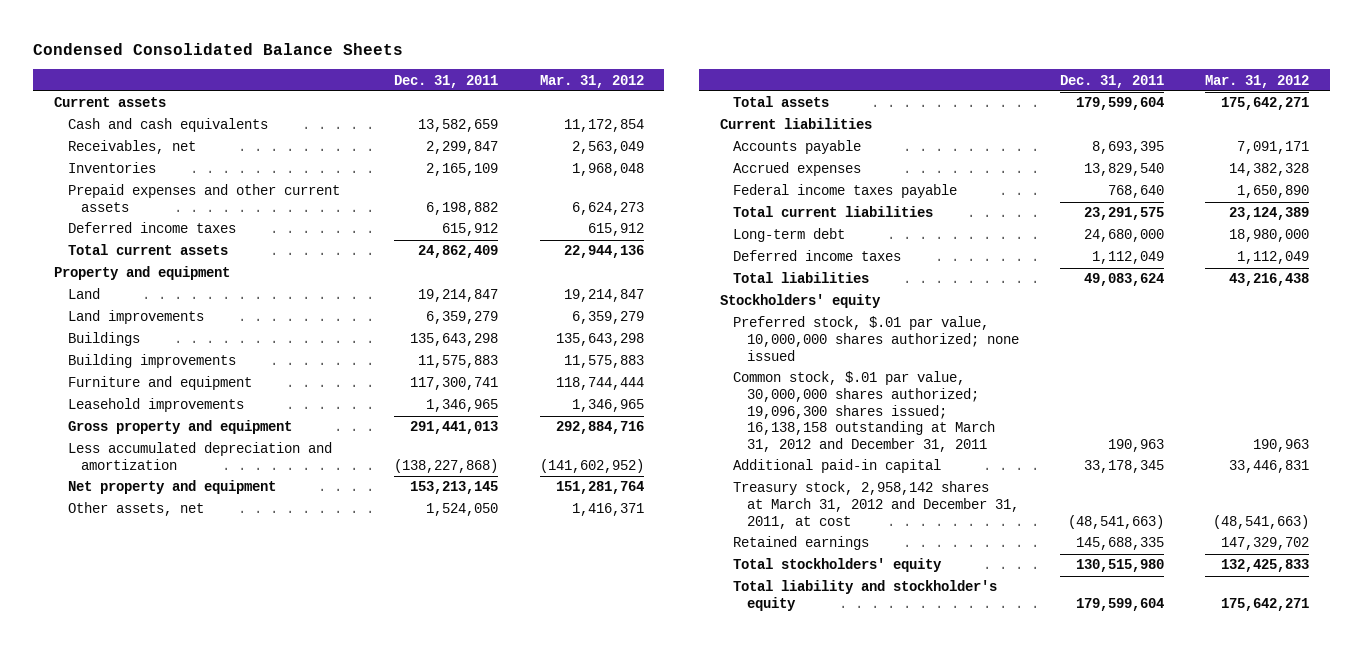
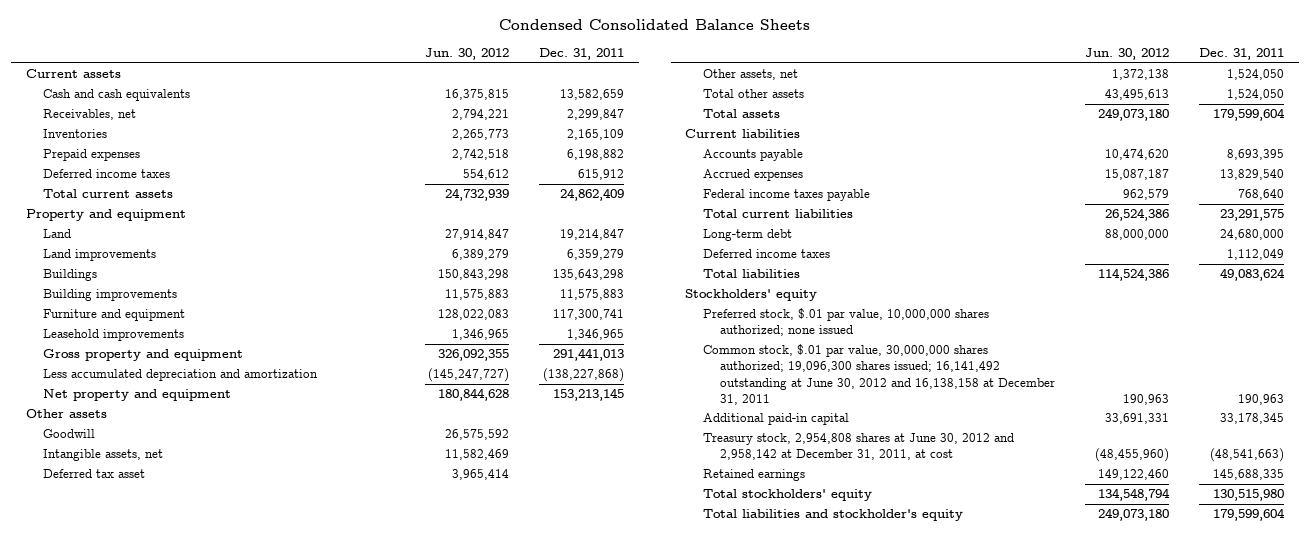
- | Dec. 31, 2011 | Mar. 31, 2012
+ | Jun. 30, 2012 | Dec. 31, 2011
- Prepaid expenses and other current assets | 6,198,882 | 6,624,273
+ Prepaid expenses | 2,742,518 | 6,198,882
+ Other assets
+ Goodwill | 26,575,592 |
+ Intangible assets, net | 11,582,469 |
+ Deferred tax asset | 3,965,414 |
+ Total other assets | 43,495,613 | 1,524,050
- Common stock, $.01 par value, 30,000,000 shares authorized; 19,096,300 shares issued; 16,138,158 outstanding at March 31, 2012 and December 31, 2011 | 190,963 | 190,963
+ Common stock, $.01 par value, 30,000,000 shares authorized; 19,096,300 shares issued; 16,141,492 outstanding at June 30, 2012 and 16,138,158 at December 31, 2011 | 190,963 | 190,963
- Treasury stock, 2,958,142 shares at March 31, 2012 and December 31, 2011, at cost | (48,541,663) | (48,541,663)
+ Treasury stock, 2,954,808 shares at June 30, 2012 and 2,958,142 at December 31, 2011, at cost | (48,455,960) | (48,541,663)
- Total liability and stockholder's equity | 179,599,604 | 175,642,271
+ Total liabilities and stockholder's equity | 249,073,180 | 179,599,604

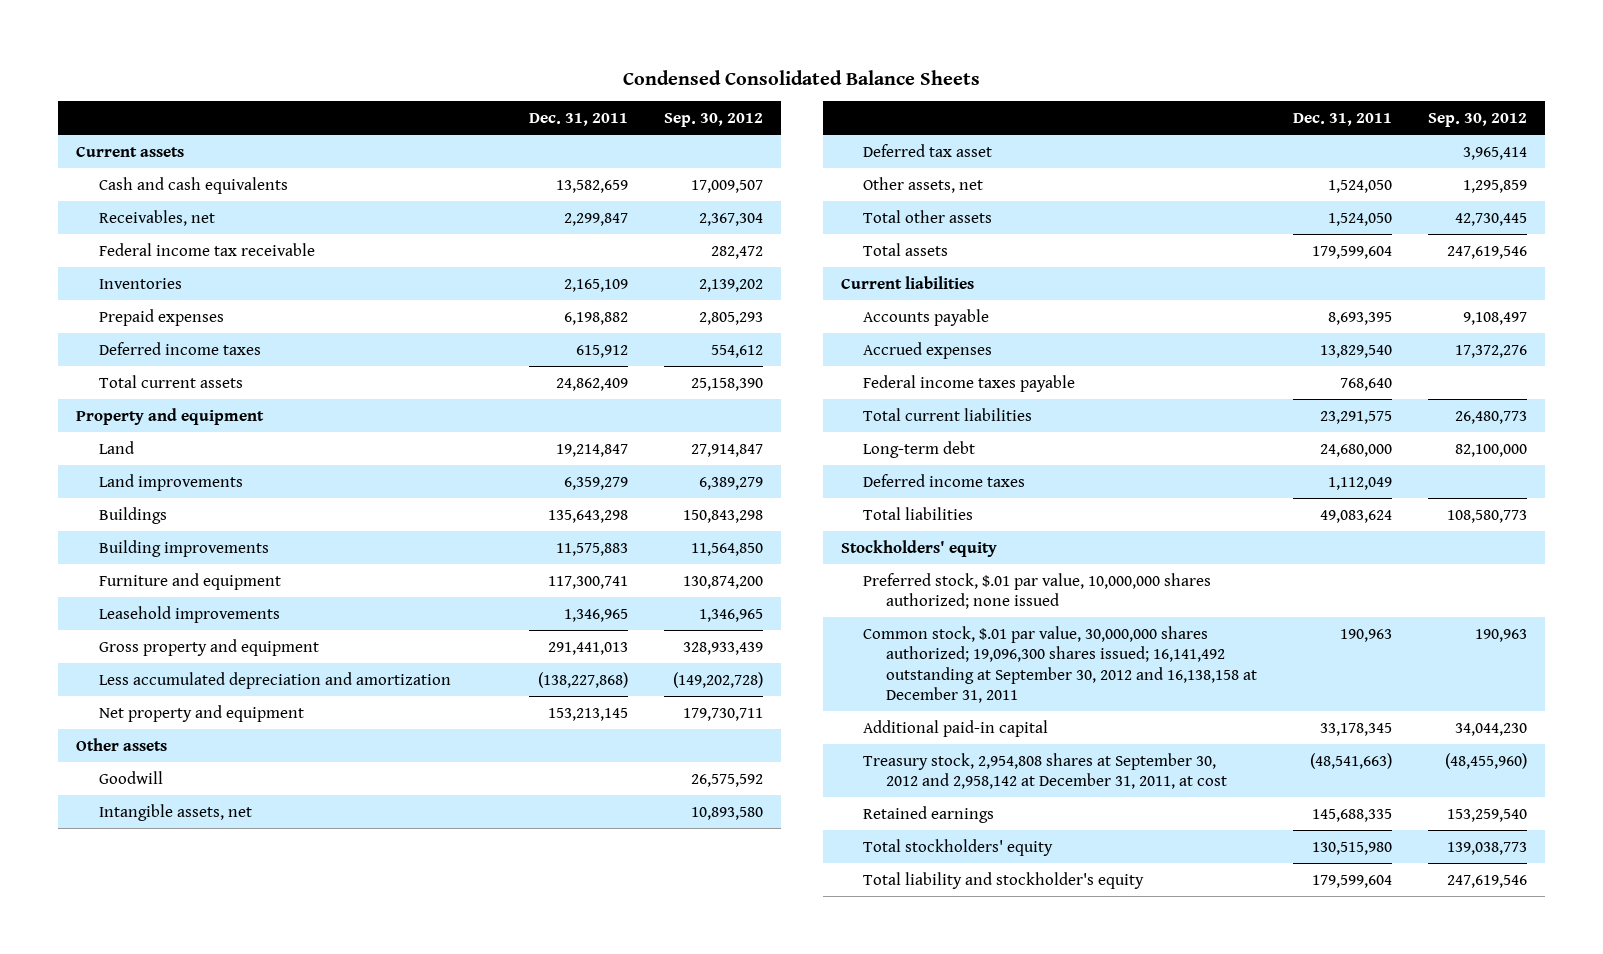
- | Jun. 30, 2012 | Dec. 31, 2011
+ | Dec. 31, 2011 | Sep. 30, 2012
+ Federal income tax receivable | | 282,472
- Common stock, $.01 par value, 30,000,000 shares authorized; 19,096,300 shares issued; 16,141,492 outstanding at June 30, 2012 and 16,138,158 at December 31, 2011 | 190,963 | 190,963
+ Common stock, $.01 par value, 30,000,000 shares authorized; 19,096,300 shares issued; 16,141,492 outstanding at September 30, 2012 and 16,138,158 at December 31, 2011 | 190,963 | 190,963
- Treasury stock, 2,954,808 shares at June 30, 2012 and 2,958,142 at December 31, 2011, at cost | (48,455,960) | (48,541,663)
+ Treasury stock, 2,954,808 shares at September 30, 2012 and 2,958,142 at December 31, 2011, at cost | (48,541,663) | (48,455,960)
- Total liabilities and stockholder's equity | 249,073,180 | 179,599,604
+ Total liability and stockholder's equity | 179,599,604 | 247,619,546

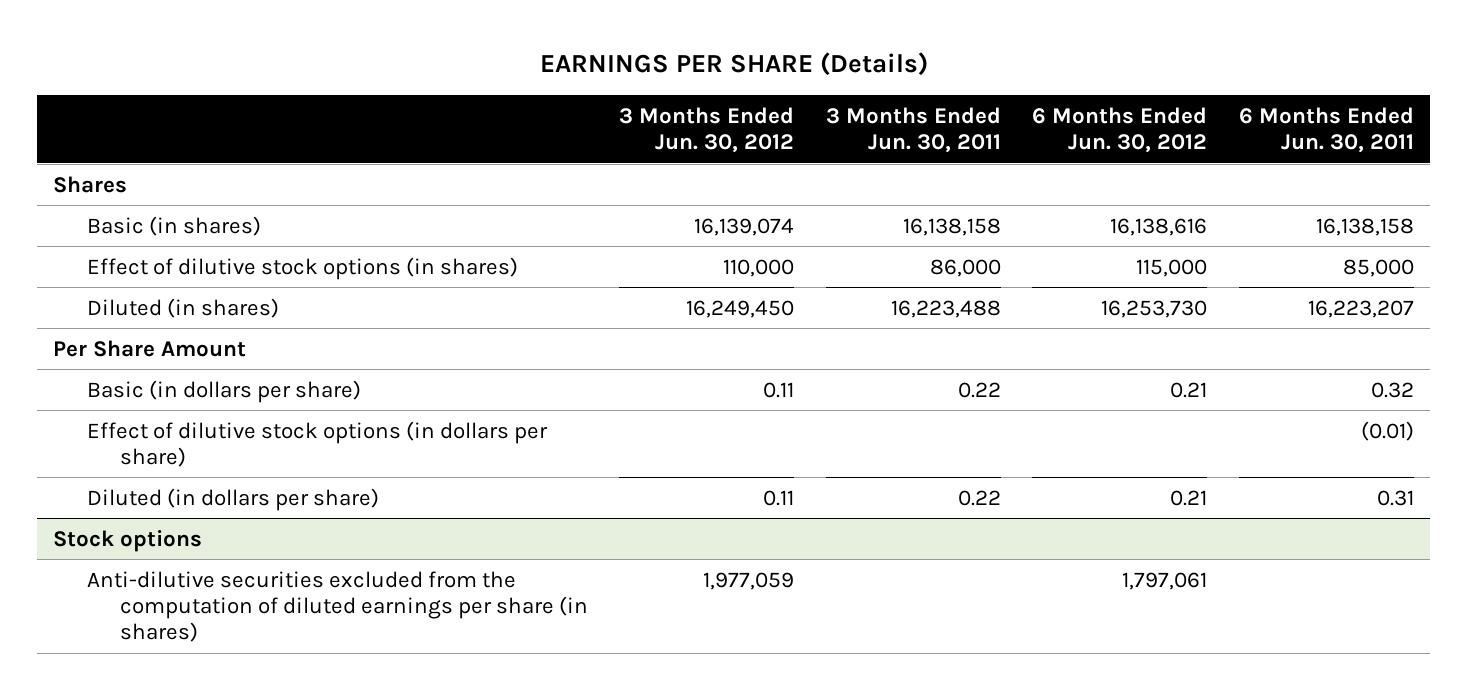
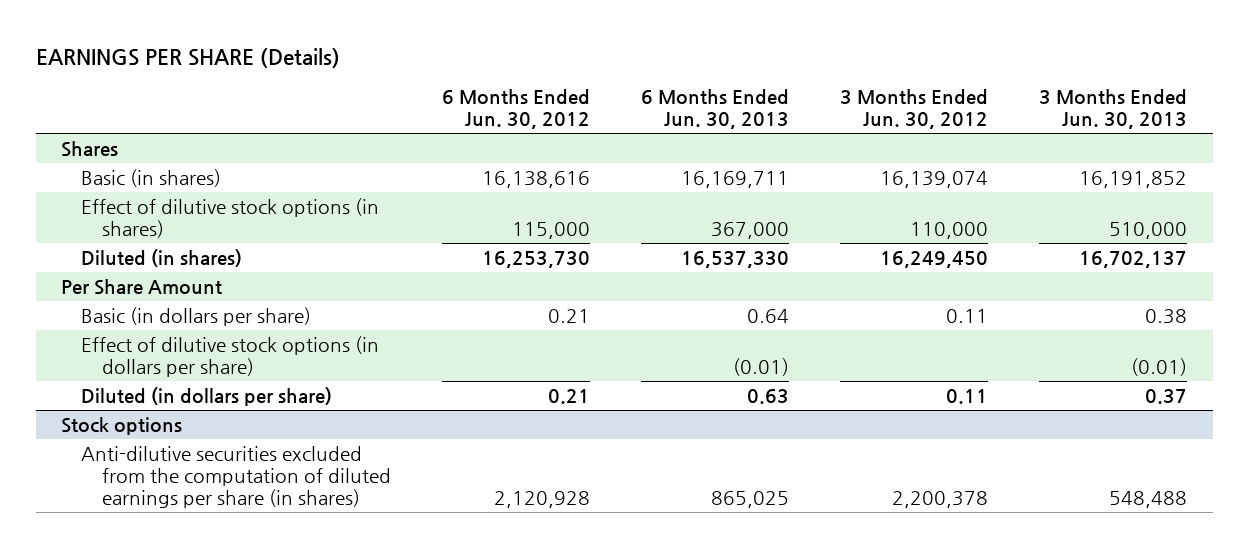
- | 3 Months Ended Jun. 30, 2012 | 3 Months Ended Jun. 30, 2011 | 6 Months Ended Jun. 30, 2012 | 6 Months Ended Jun. 30, 2011
+ | 6 Months Ended Jun. 30, 2012 | 6 Months Ended Jun. 30, 2013 | 3 Months Ended Jun. 30, 2012 | 3 Months Ended Jun. 30, 2013
@ Stock options
- Anti-dilutive securities excluded from the computation of diluted earnings per share (in shares) | 1,977,059 | | 1,797,061 |
+ Anti-dilutive securities excluded from the computation of diluted earnings per share (in shares) | 2,120,928 | 865,025 | 2,200,378 | 548,488

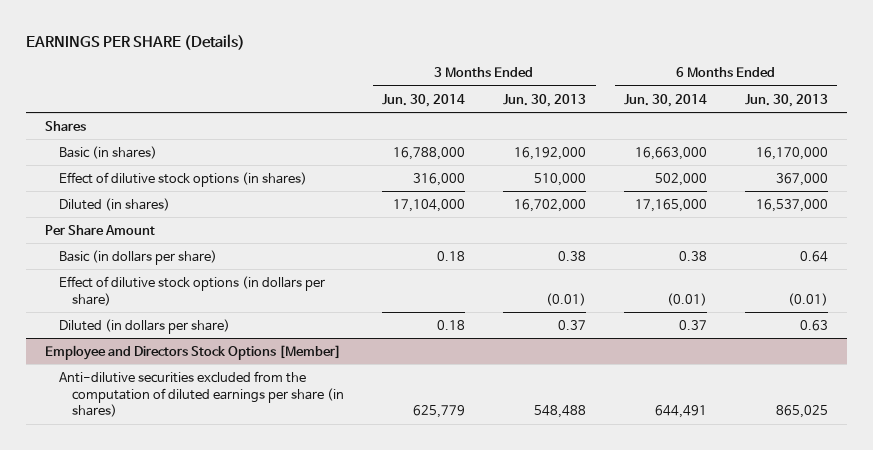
- | 6 Months Ended Jun. 30, 2012 | 6 Months Ended Jun. 30, 2013 | 3 Months Ended Jun. 30, 2012 | 3 Months Ended Jun. 30, 2013
+ | 3 Months Ended Jun. 30, 2014 | 3 Months Ended Jun. 30, 2013 | 6 Months Ended Jun. 30, 2014 | 6 Months Ended Jun. 30, 2013
- Basic (in shares) | 16,138,616 | 16,169,711 | 16,139,074 | 16,191,852
+ Basic (in shares) | 16,788,000 | 16,192,000 | 16,663,000 | 16,170,000
- Diluted (in shares) | 16,253,730 | 16,537,330 | 16,249,450 | 16,702,137
+ Diluted (in shares) | 17,104,000 | 16,702,000 | 17,165,000 | 16,537,000
- Stock options
+ Employee and Directors Stock Options [Member]

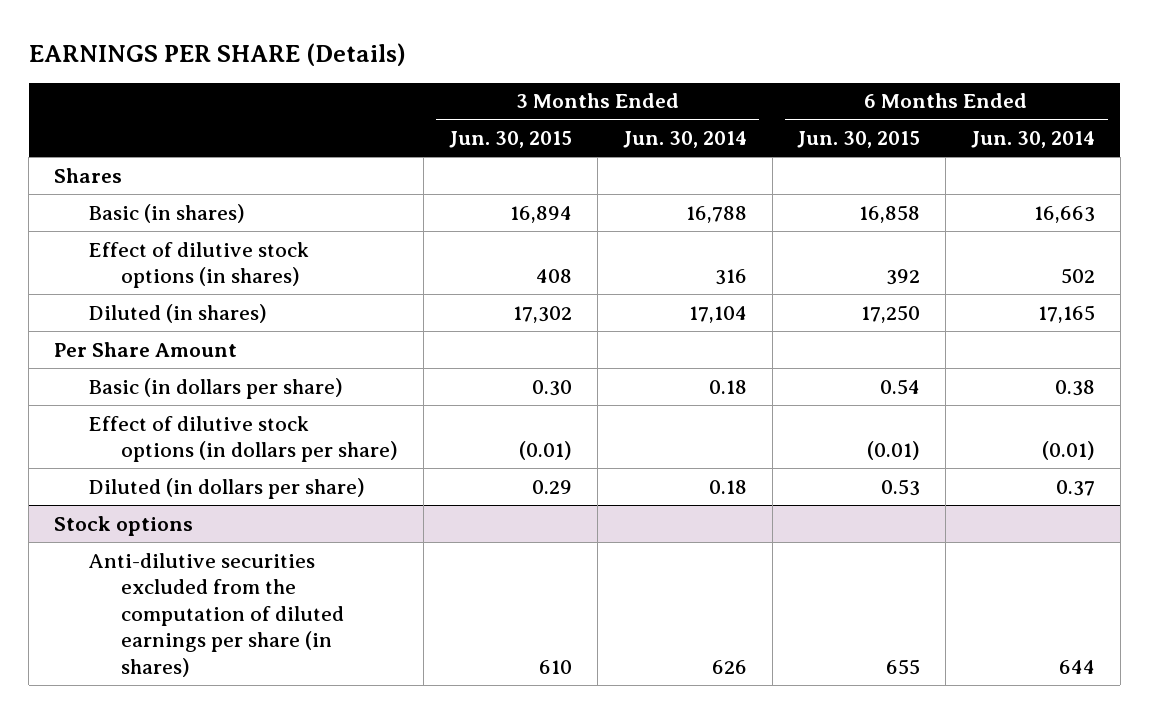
- | 3 Months Ended Jun. 30, 2014 | 3 Months Ended Jun. 30, 2013 | 6 Months Ended Jun. 30, 2014 | 6 Months Ended Jun. 30, 2013
+ | 3 Months Ended Jun. 30, 2015 | 3 Months Ended Jun. 30, 2014 | 6 Months Ended Jun. 30, 2015 | 6 Months Ended Jun. 30, 2014
- Basic (in shares) | 16,788,000 | 16,192,000 | 16,663,000 | 16,170,000
- Effect of dilutive stock options (in shares) | 316,000 | 510,000 | 502,000 | 367,000
- Diluted (in shares) | 17,104,000 | 16,702,000 | 17,165,000 | 16,537,000
+ Basic (in shares) | 16,894 | 16,788 | 16,858 | 16,663
+ Effect of dilutive stock options (in shares) | 408 | 316 | 392 | 502
+ Diluted (in shares) | 17,302 | 17,104 | 17,250 | 17,165
- Employee and Directors Stock Options [Member]
- Anti-dilutive securities excluded from the computation of diluted earnings per share (in shares) | 625,779 | 548,488 | 644,491 | 865,025
+ Stock options
+ Anti-dilutive securities excluded from the computation of diluted earnings per share (in shares) | 610 | 626 | 655 | 644

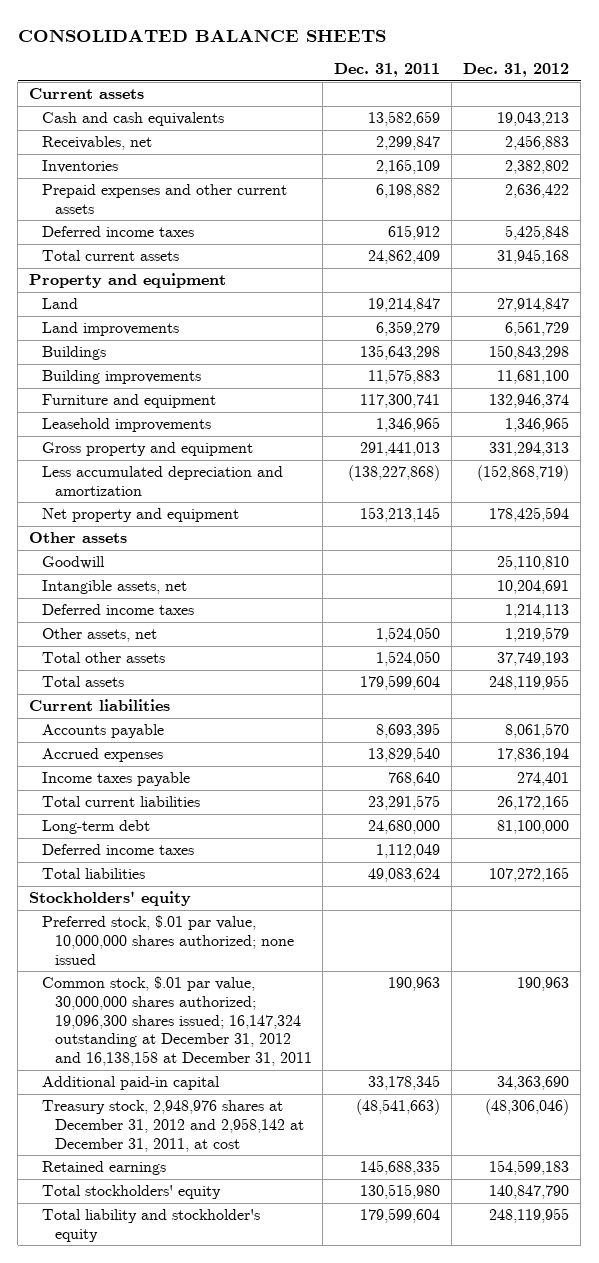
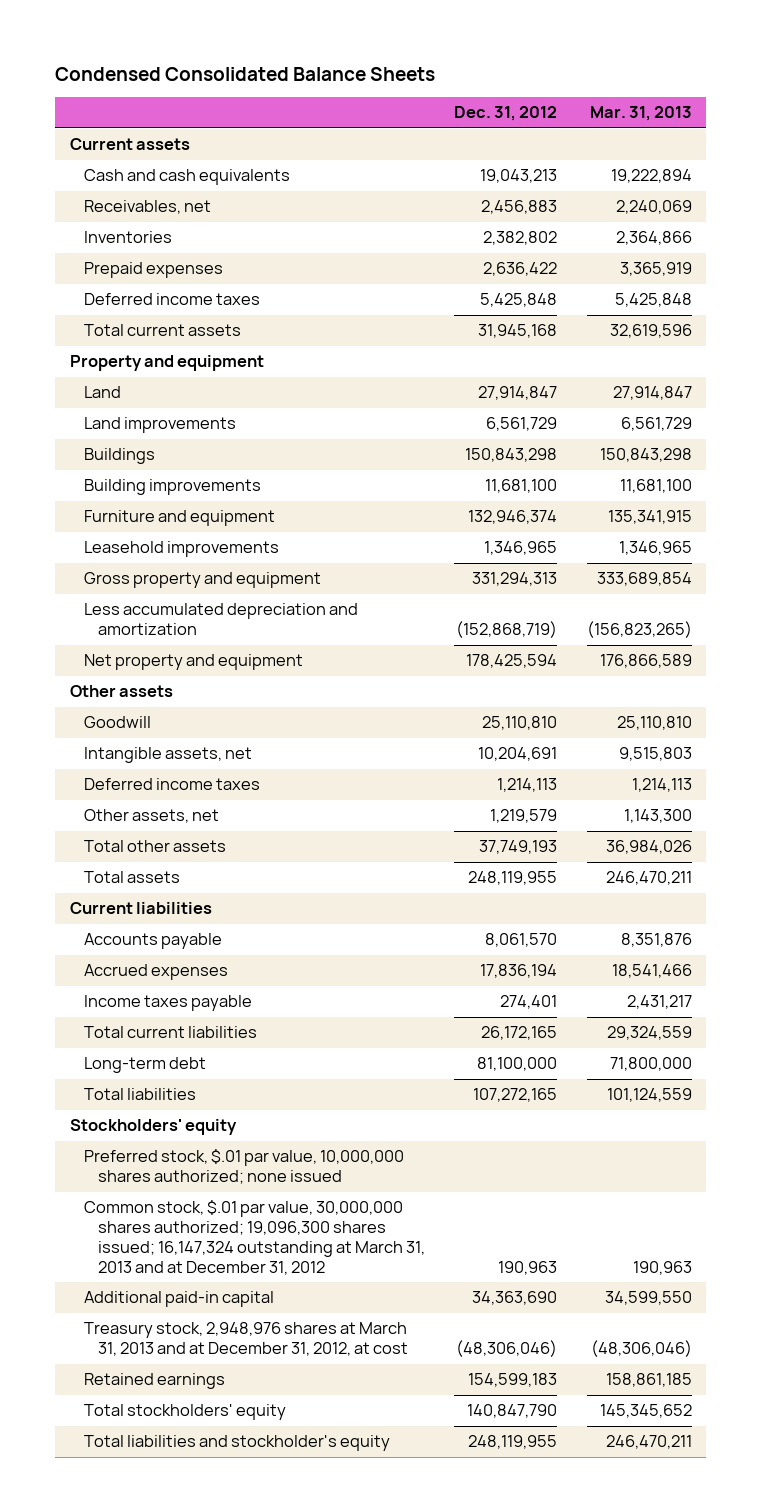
- CONSOLIDATED BALANCE SHEETS
+ Condensed Consolidated Balance Sheets
- | Dec. 31, 2011 | Dec. 31, 2012
+ | Dec. 31, 2012 | Mar. 31, 2013
- Prepaid expenses and other current assets | 6,198,882 | 2,636,422
+ Prepaid expenses | 2,636,422 | 3,365,919
- Deferred income taxes | 1,112,049 |
- Common stock, $.01 par value, 30,000,000 shares authorized; 19,096,300 shares issued; 16,147,324 outstanding at December 31, 2012 and 16,138,158 at December 31, 2011 | 190,963 | 190,963
+ Common stock, $.01 par value, 30,000,000 shares authorized; 19,096,300 shares issued; 16,147,324 outstanding at March 31, 2013 and at December 31, 2012 | 190,963 | 190,963
- Treasury stock, 2,948,976 shares at December 31, 2012 and 2,958,142 at December 31, 2011, at cost | (48,541,663) | (48,306,046)
+ Treasury stock, 2,948,976 shares at March 31, 2013 and at December 31, 2012, at cost | (48,306,046) | (48,306,046)
- Total liability and stockholder's equity | 179,599,604 | 248,119,955
+ Total liabilities and stockholder's equity | 248,119,955 | 246,470,211

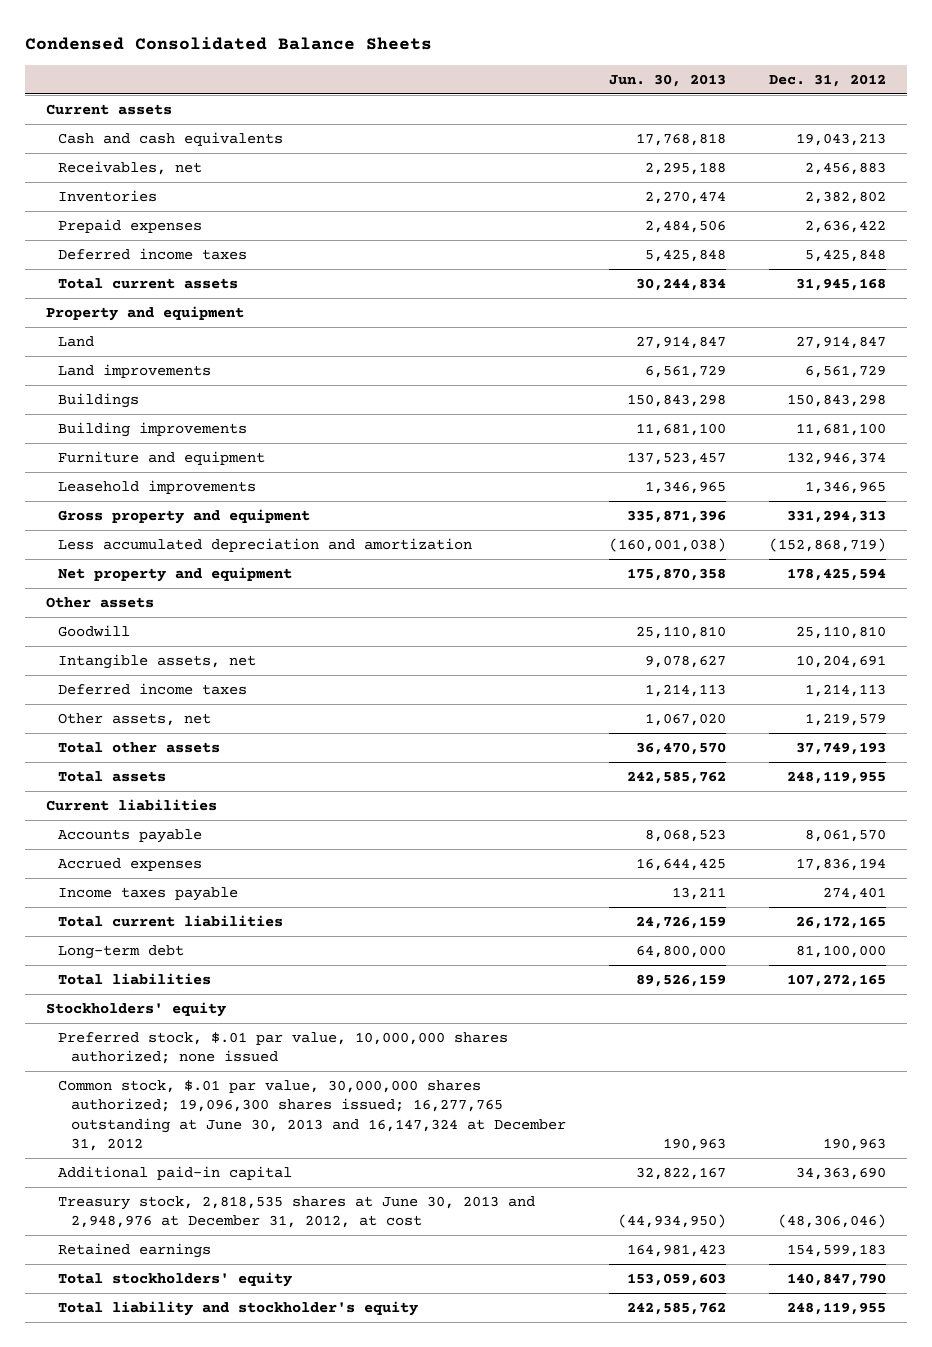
- | Dec. 31, 2012 | Mar. 31, 2013
+ | Jun. 30, 2013 | Dec. 31, 2012
- Common stock, $.01 par value, 30,000,000 shares authorized; 19,096,300 shares issued; 16,147,324 outstanding at March 31, 2013 and at December 31, 2012 | 190,963 | 190,963
+ Common stock, $.01 par value, 30,000,000 shares authorized; 19,096,300 shares issued; 16,277,765 outstanding at June 30, 2013 and 16,147,324 at December 31, 2012 | 190,963 | 190,963
- Treasury stock, 2,948,976 shares at March 31, 2013 and at December 31, 2012, at cost | (48,306,046) | (48,306,046)
+ Treasury stock, 2,818,535 shares at June 30, 2013 and 2,948,976 at December 31, 2012, at cost | (44,934,950) | (48,306,046)
- Total liabilities and stockholder's equity | 248,119,955 | 246,470,211
+ Total liability and stockholder's equity | 242,585,762 | 248,119,955

